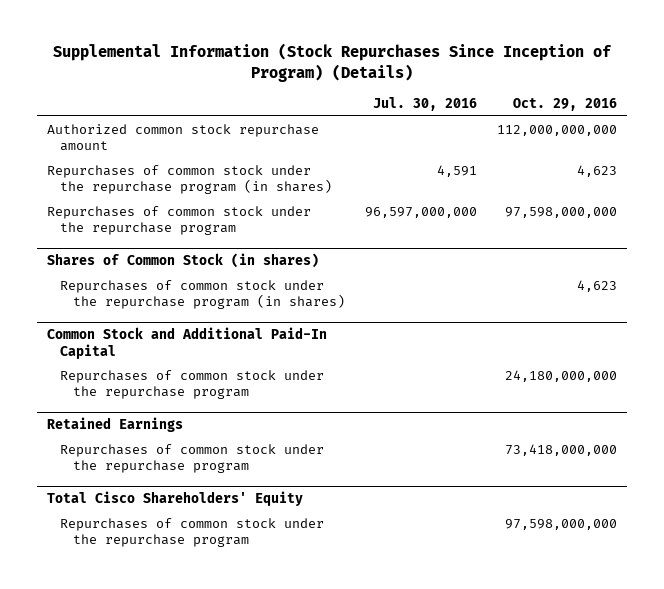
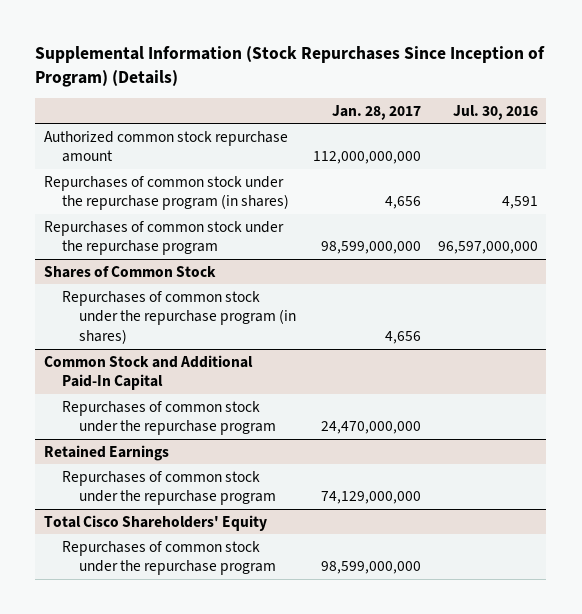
- | Jul. 30, 2016 | Oct. 29, 2016
+ | Jan. 28, 2017 | Jul. 30, 2016
- Shares of Common Stock (in shares)
+ Shares of Common Stock

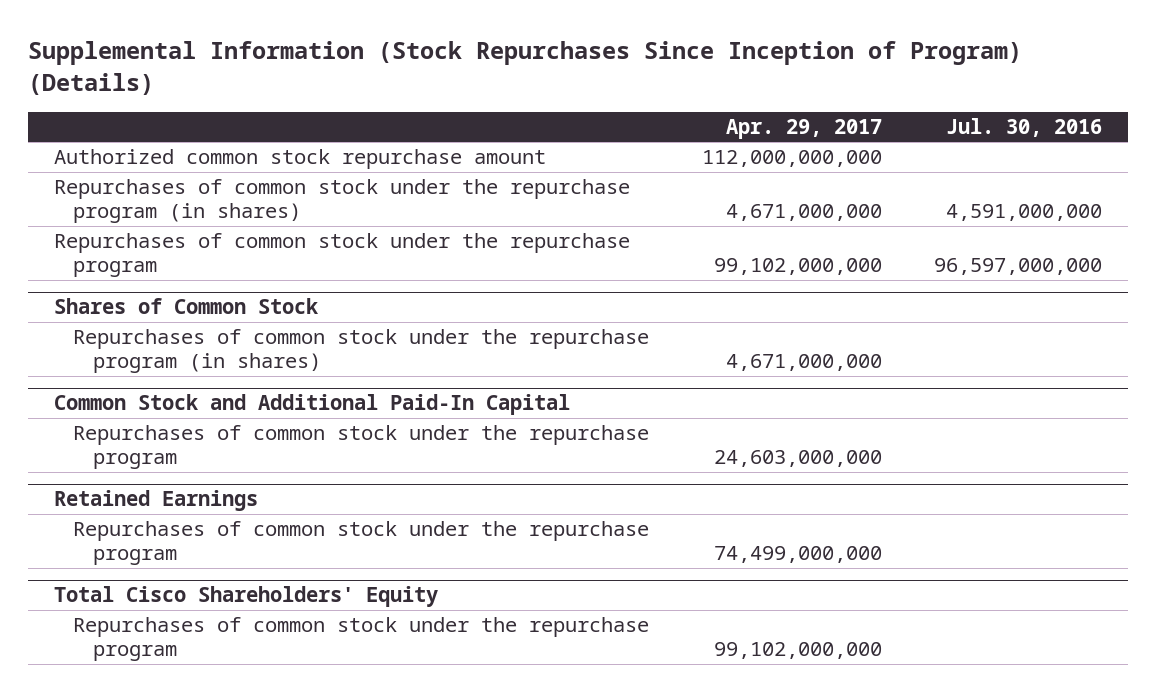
- | Jan. 28, 2017 | Jul. 30, 2016
+ | Apr. 29, 2017 | Jul. 30, 2016
- Repurchases of common stock under the repurchase program (in shares) | 4,656 | 4,591
+ Repurchases of common stock under the repurchase program (in shares) | 4,671,000,000 | 4,591,000,000

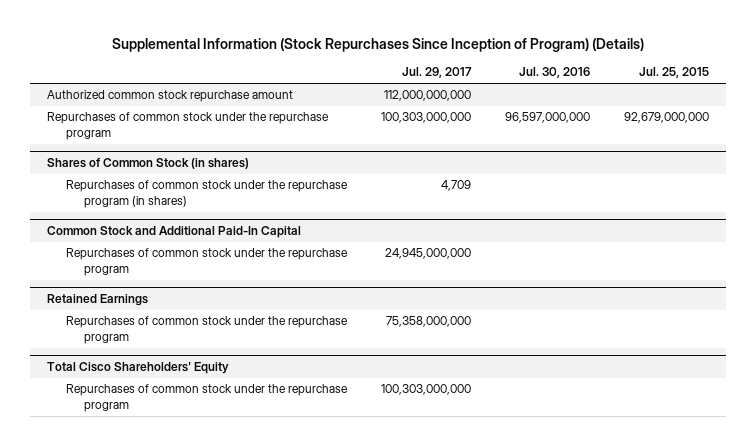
- | Apr. 29, 2017 | Jul. 30, 2016
+ | Jul. 29, 2017 | Jul. 30, 2016 | Jul. 25, 2015
- Repurchases of common stock under the repurchase program (in shares) | 4,671,000,000 | 4,591,000,000
- Shares of Common Stock
+ Shares of Common Stock (in shares)

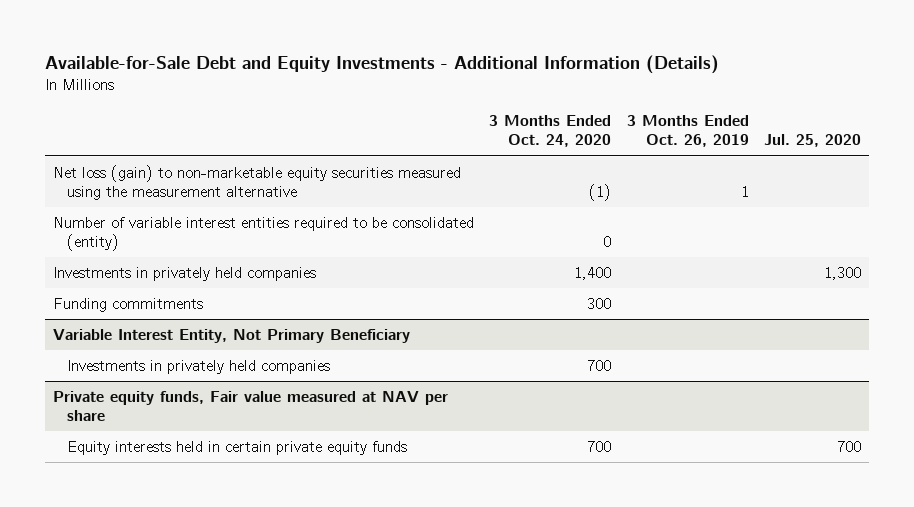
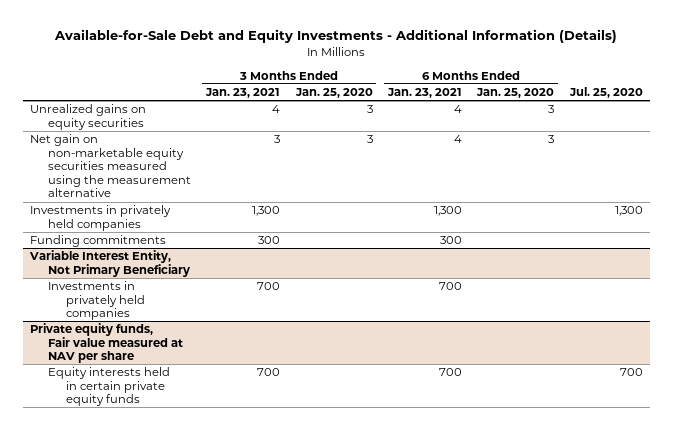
- | 3 Months Ended Oct. 24, 2020 | 3 Months Ended Oct. 26, 2019 | Jul. 25, 2020
+ | 3 Months Ended Jan. 23, 2021 | 3 Months Ended Jan. 25, 2020 | 6 Months Ended Jan. 23, 2021 | 6 Months Ended Jan. 25, 2020 | Jul. 25, 2020
- Net loss (gain) to non-marketable equity securities measured using the measurement alternative | (1) | 1 |
- Number of variable interest entities required to be consolidated (entity) | 0 | |
+ Unrealized gains on equity securities | 4 | 3 | 4 | 3 |
+ Net gain on non-marketable equity securities measured using the measurement alternative | 3 | 3 | 4 | 3 |

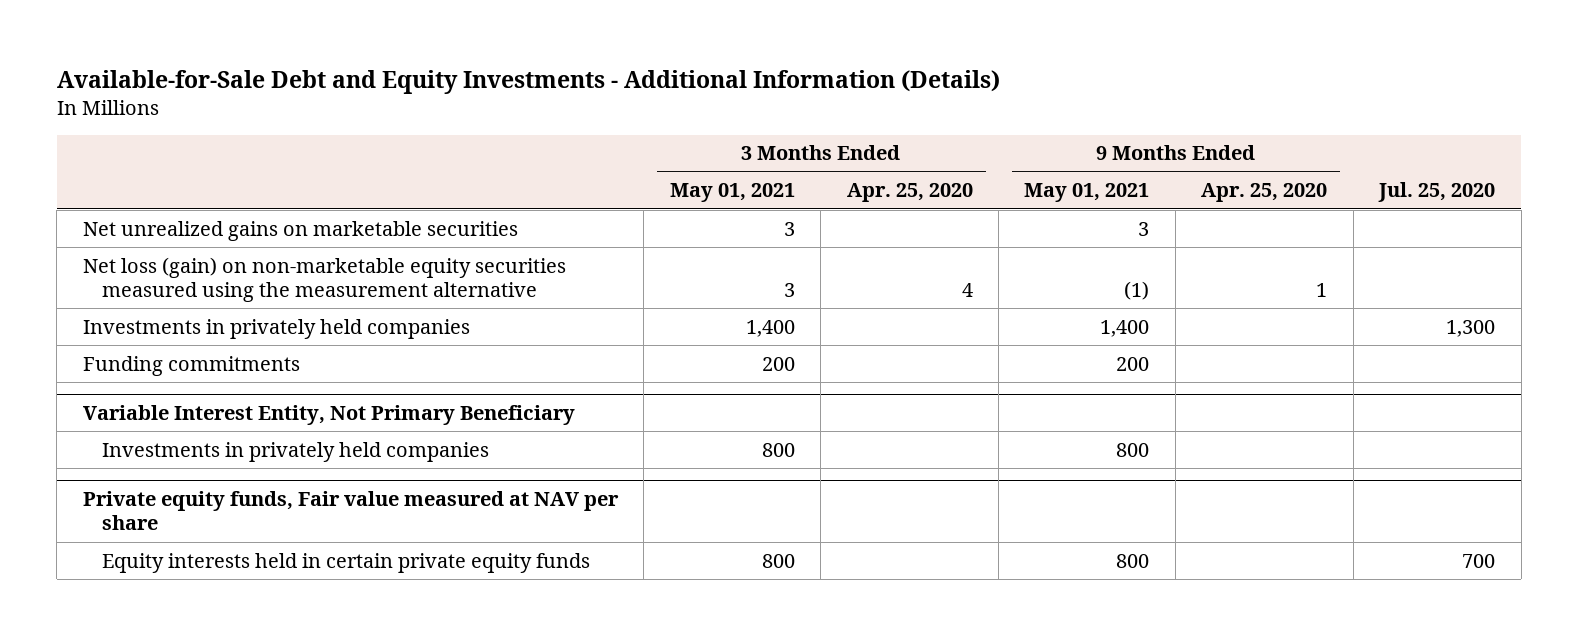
- | 3 Months Ended Jan. 23, 2021 | 3 Months Ended Jan. 25, 2020 | 6 Months Ended Jan. 23, 2021 | 6 Months Ended Jan. 25, 2020 | Jul. 25, 2020
+ | 3 Months Ended May 01, 2021 | 3 Months Ended Apr. 25, 2020 | 9 Months Ended May 01, 2021 | 9 Months Ended Apr. 25, 2020 | Jul. 25, 2020
- Unrealized gains on equity securities | 4 | 3 | 4 | 3 |
- Net gain on non-marketable equity securities measured using the measurement alternative | 3 | 3 | 4 | 3 |
+ Net unrealized gains on marketable securities | 3 | | 3 | |
+ Net loss (gain) on non-marketable equity securities measured using the measurement alternative | 3 | 4 | (1) | 1 |

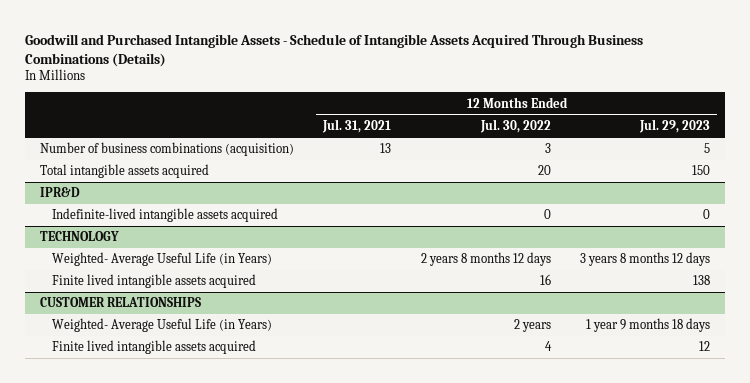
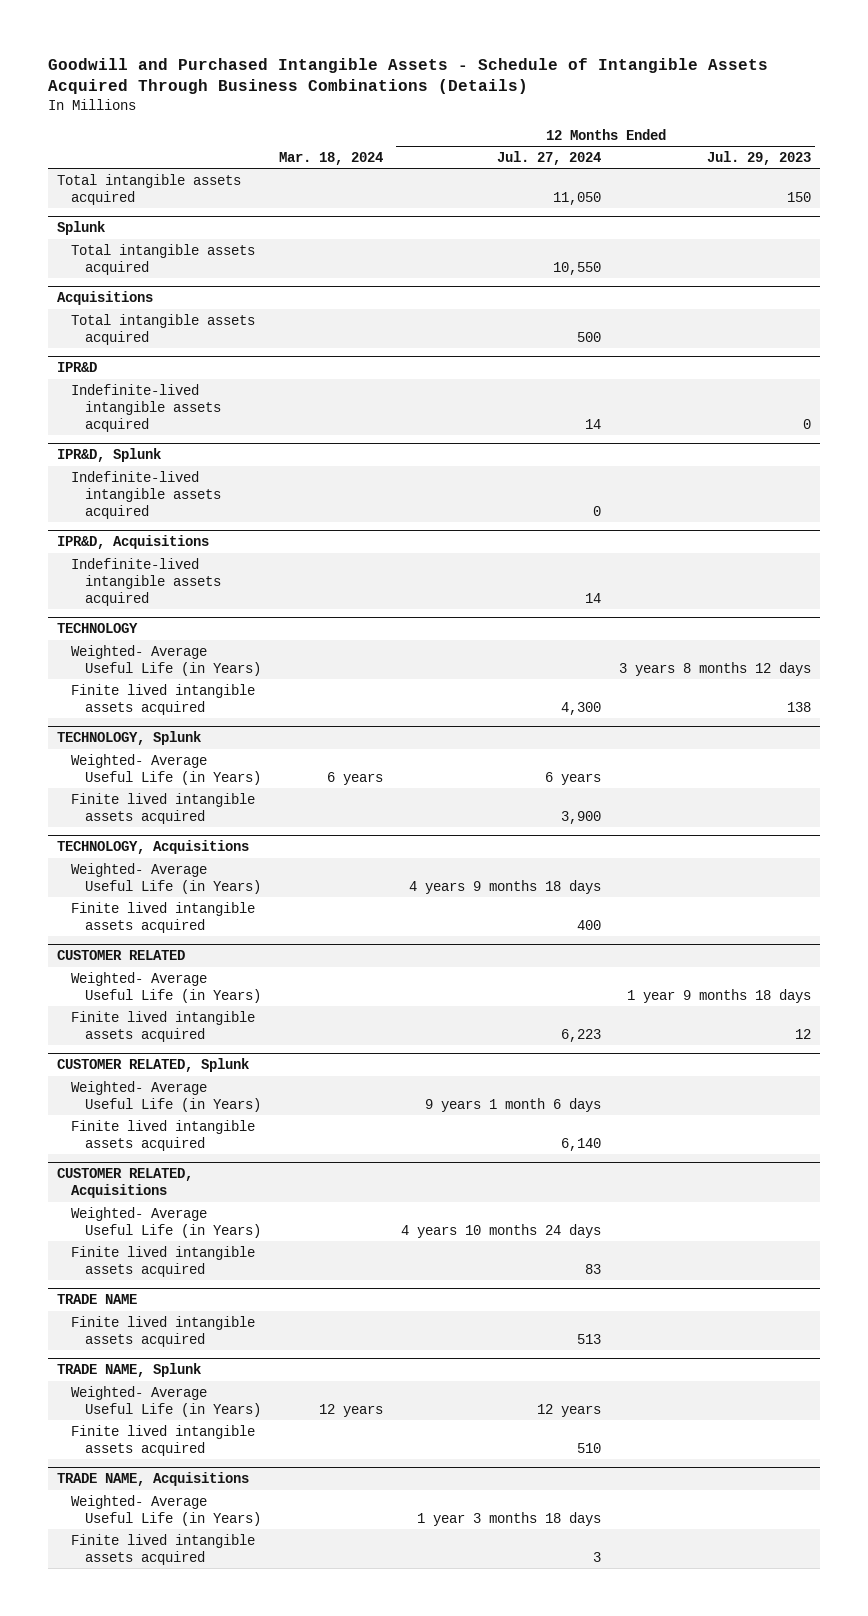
- | 12 Months Ended Jul. 31, 2021 | 12 Months Ended Jul. 30, 2022 | 12 Months Ended Jul. 29, 2023
+ | Mar. 18, 2024 | 12 Months Ended Jul. 27, 2024 | 12 Months Ended Jul. 29, 2023
- Number of business combinations (acquisition) | 13 | 3 | 5
+ Splunk
+ Total intangible assets acquired | | 10,550 |
+ Acquisitions
+ Total intangible assets acquired | | 500 |
+ IPR&D, Splunk
+ Indefinite-lived intangible assets acquired | | 0 |
+ IPR&D, Acquisitions
+ Indefinite-lived intangible assets acquired | | 14 |
- CUSTOMER RELATIONSHIPS
+ TECHNOLOGY, Splunk
+ Weighted- Average Useful Life (in Years) | 6 years | 6 years |
+ Finite lived intangible assets acquired | | 3,900 |
+ TECHNOLOGY, Acquisitions
+ Weighted- Average Useful Life (in Years) | | 4 years 9 months 18 days |
+ Finite lived intangible assets acquired | | 400 |
+ CUSTOMER RELATED
+ CUSTOMER RELATED, Splunk
+ Weighted- Average Useful Life (in Years) | | 9 years 1 month 6 days |
+ Finite lived intangible assets acquired | | 6,140 |
+ CUSTOMER RELATED, Acquisitions
+ Weighted- Average Useful Life (in Years) | | 4 years 10 months 24 days |
+ Finite lived intangible assets acquired | | 83 |
+ TRADE NAME
+ Finite lived intangible assets acquired | | 513 |
+ TRADE NAME, Splunk
+ Weighted- Average Useful Life (in Years) | 12 years | 12 years |
+ Finite lived intangible assets acquired | | 510 |
+ TRADE NAME, Acquisitions
+ Weighted- Average Useful Life (in Years) | | 1 year 3 months 18 days |
+ Finite lived intangible assets acquired | | 3 |

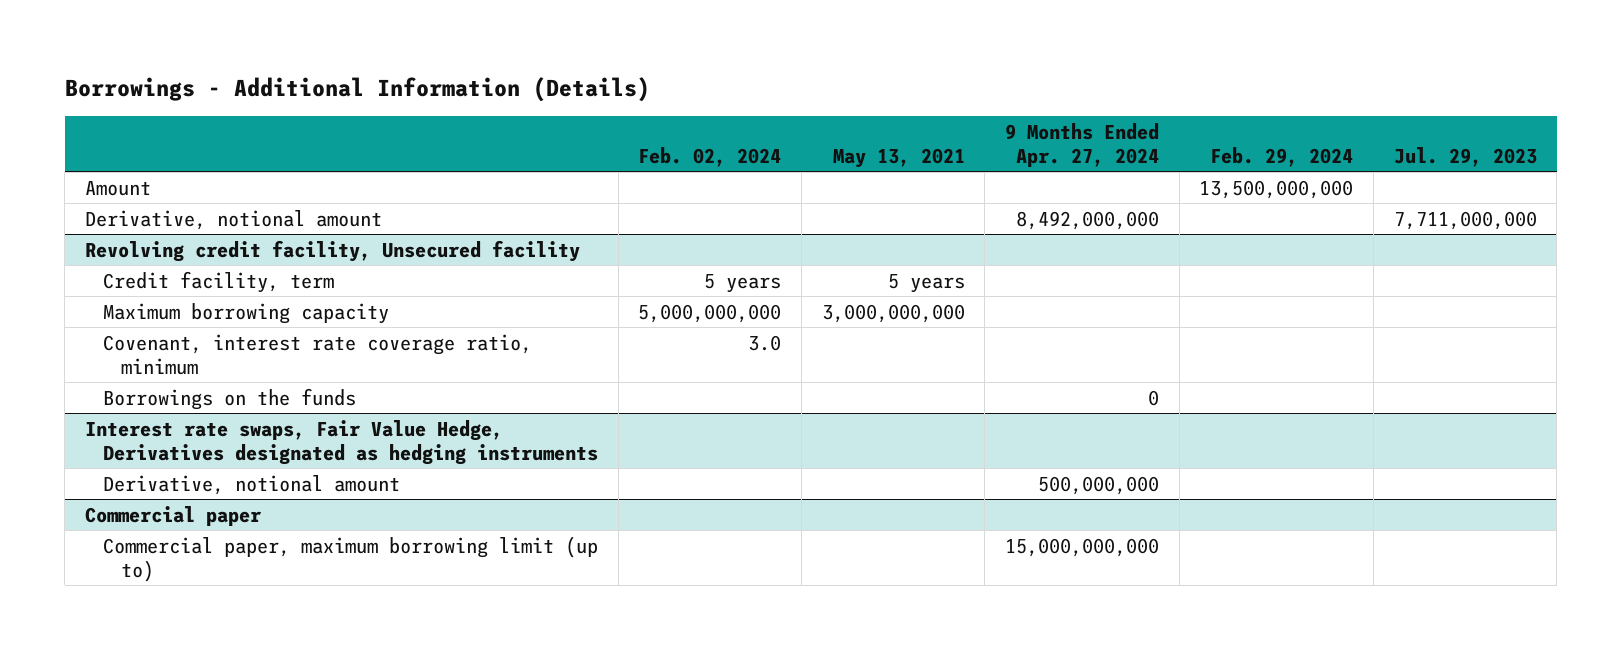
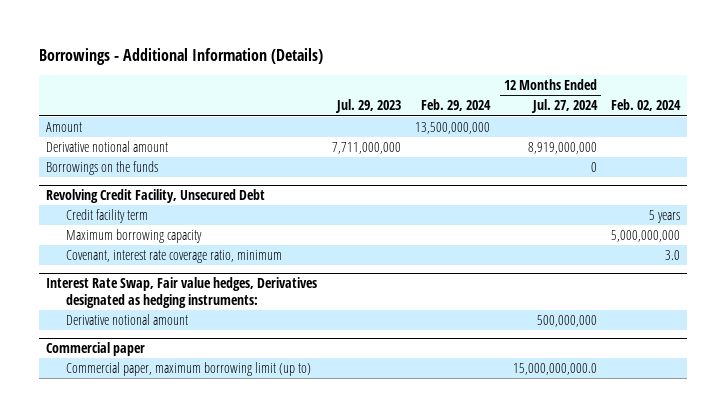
- | Feb. 02, 2024 | May 13, 2021 | 9 Months Ended Apr. 27, 2024 | Feb. 29, 2024 | Jul. 29, 2023
+ | Jul. 29, 2023 | Feb. 29, 2024 | 12 Months Ended Jul. 27, 2024 | Feb. 02, 2024
- Derivative, notional amount | | | 8,492,000,000 | | 7,711,000,000
- Revolving credit facility, Unsecured facility
- Credit facility, term | 5 years | 5 years | | |
+ Derivative notional amount | 7,711,000,000 | | 8,919,000,000 |
+ Borrowings on the funds | | | 0 |
+ Revolving Credit Facility, Unsecured Debt
+ Credit facility term | | | | 5 years
- Borrowings on the funds | | | 0 | |
- Interest rate swaps, Fair Value Hedge, Derivatives designated as hedging instruments
- Derivative, notional amount | | | 500,000,000 | |
+ Interest Rate Swap, Fair value hedges, Derivatives designated as hedging instruments:
+ Derivative notional amount | | | 500,000,000 |

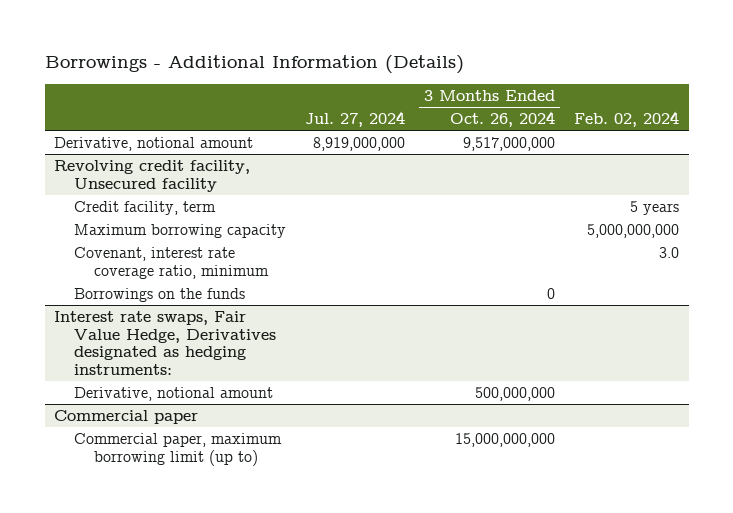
- | Jul. 29, 2023 | Feb. 29, 2024 | 12 Months Ended Jul. 27, 2024 | Feb. 02, 2024
+ | Jul. 27, 2024 | 3 Months Ended Oct. 26, 2024 | Feb. 02, 2024
- Amount | | 13,500,000,000 | |
- Derivative notional amount | 7,711,000,000 | | 8,919,000,000 |
- Borrowings on the funds | | | 0 |
- Revolving Credit Facility, Unsecured Debt
- Credit facility term | | | | 5 years
+ Derivative, notional amount | 8,919,000,000 | 9,517,000,000 |
+ Revolving credit facility, Unsecured facility
+ Credit facility, term | | | 5 years
- Interest Rate Swap, Fair value hedges, Derivatives designated as hedging instruments:
- Derivative notional amount | | | 500,000,000 |
+ Borrowings on the funds | | 0 |
+ Interest rate swaps, Fair Value Hedge, Derivatives designated as hedging instruments:
+ Derivative, notional amount | | 500,000,000 |

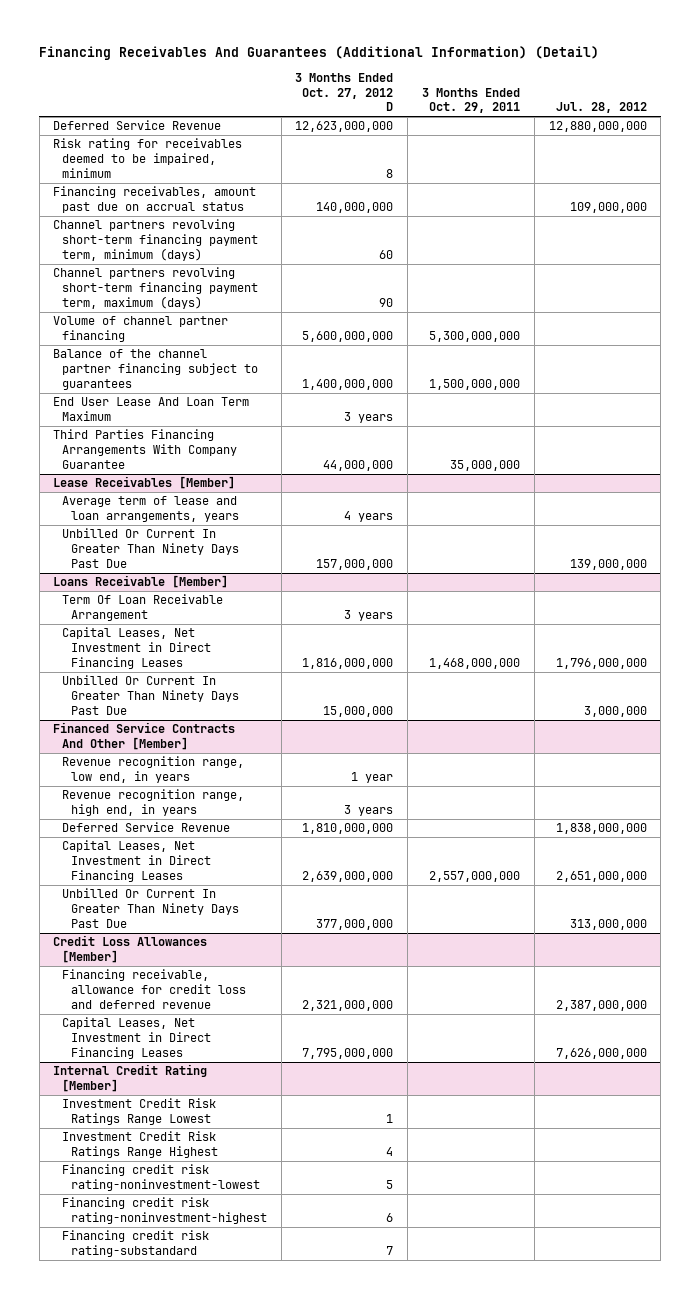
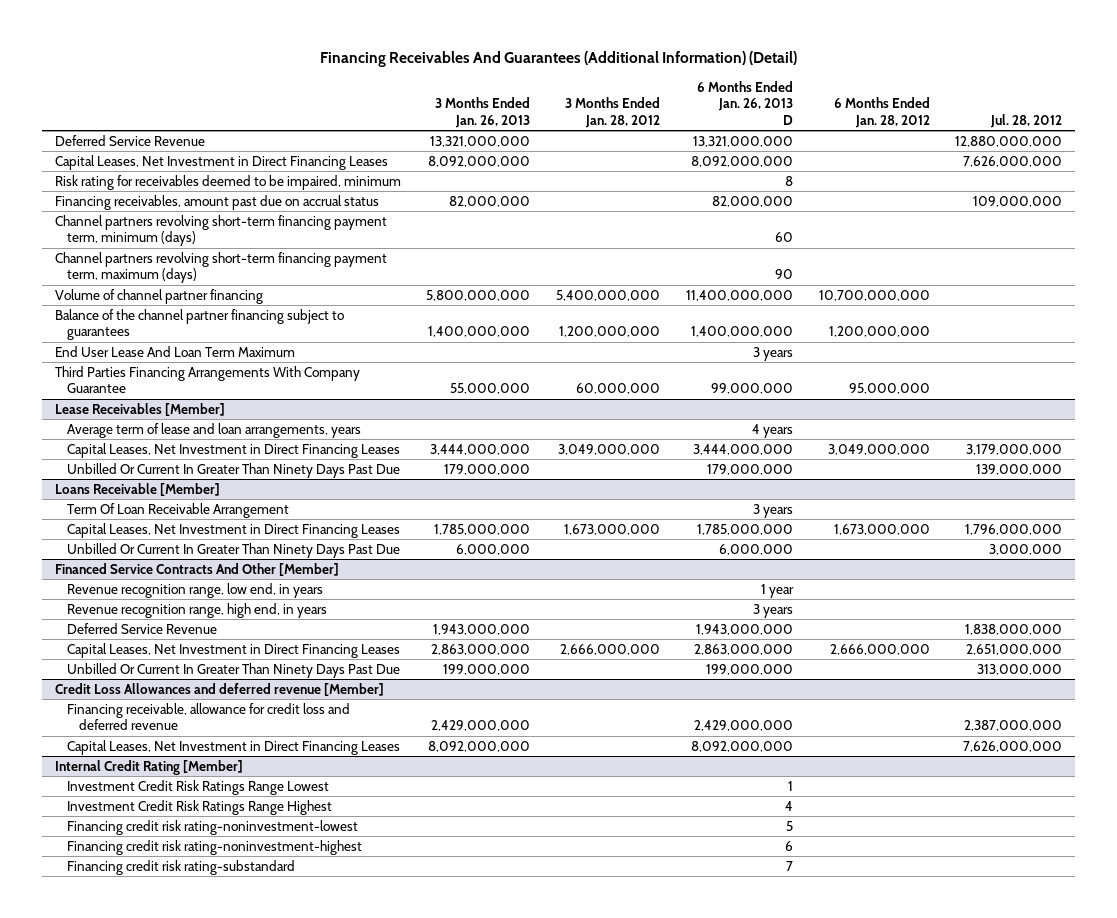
- | 3 Months Ended Oct. 27, 2012 D | 3 Months Ended Oct. 29, 2011 | Jul. 28, 2012
+ | 3 Months Ended Jan. 26, 2013 | 3 Months Ended Jan. 28, 2012 | 6 Months Ended Jan. 26, 2013 D | 6 Months Ended Jan. 28, 2012 | Jul. 28, 2012
+ Capital Leases, Net Investment in Direct Financing Leases | 8,092,000,000 | | 8,092,000,000 | | 7,626,000,000
@ Lease Receivables [Member]
+ Capital Leases, Net Investment in Direct Financing Leases | 3,444,000,000 | 3,049,000,000 | 3,444,000,000 | 3,049,000,000 | 3,179,000,000
- Credit Loss Allowances [Member]
+ Credit Loss Allowances and deferred revenue [Member]

